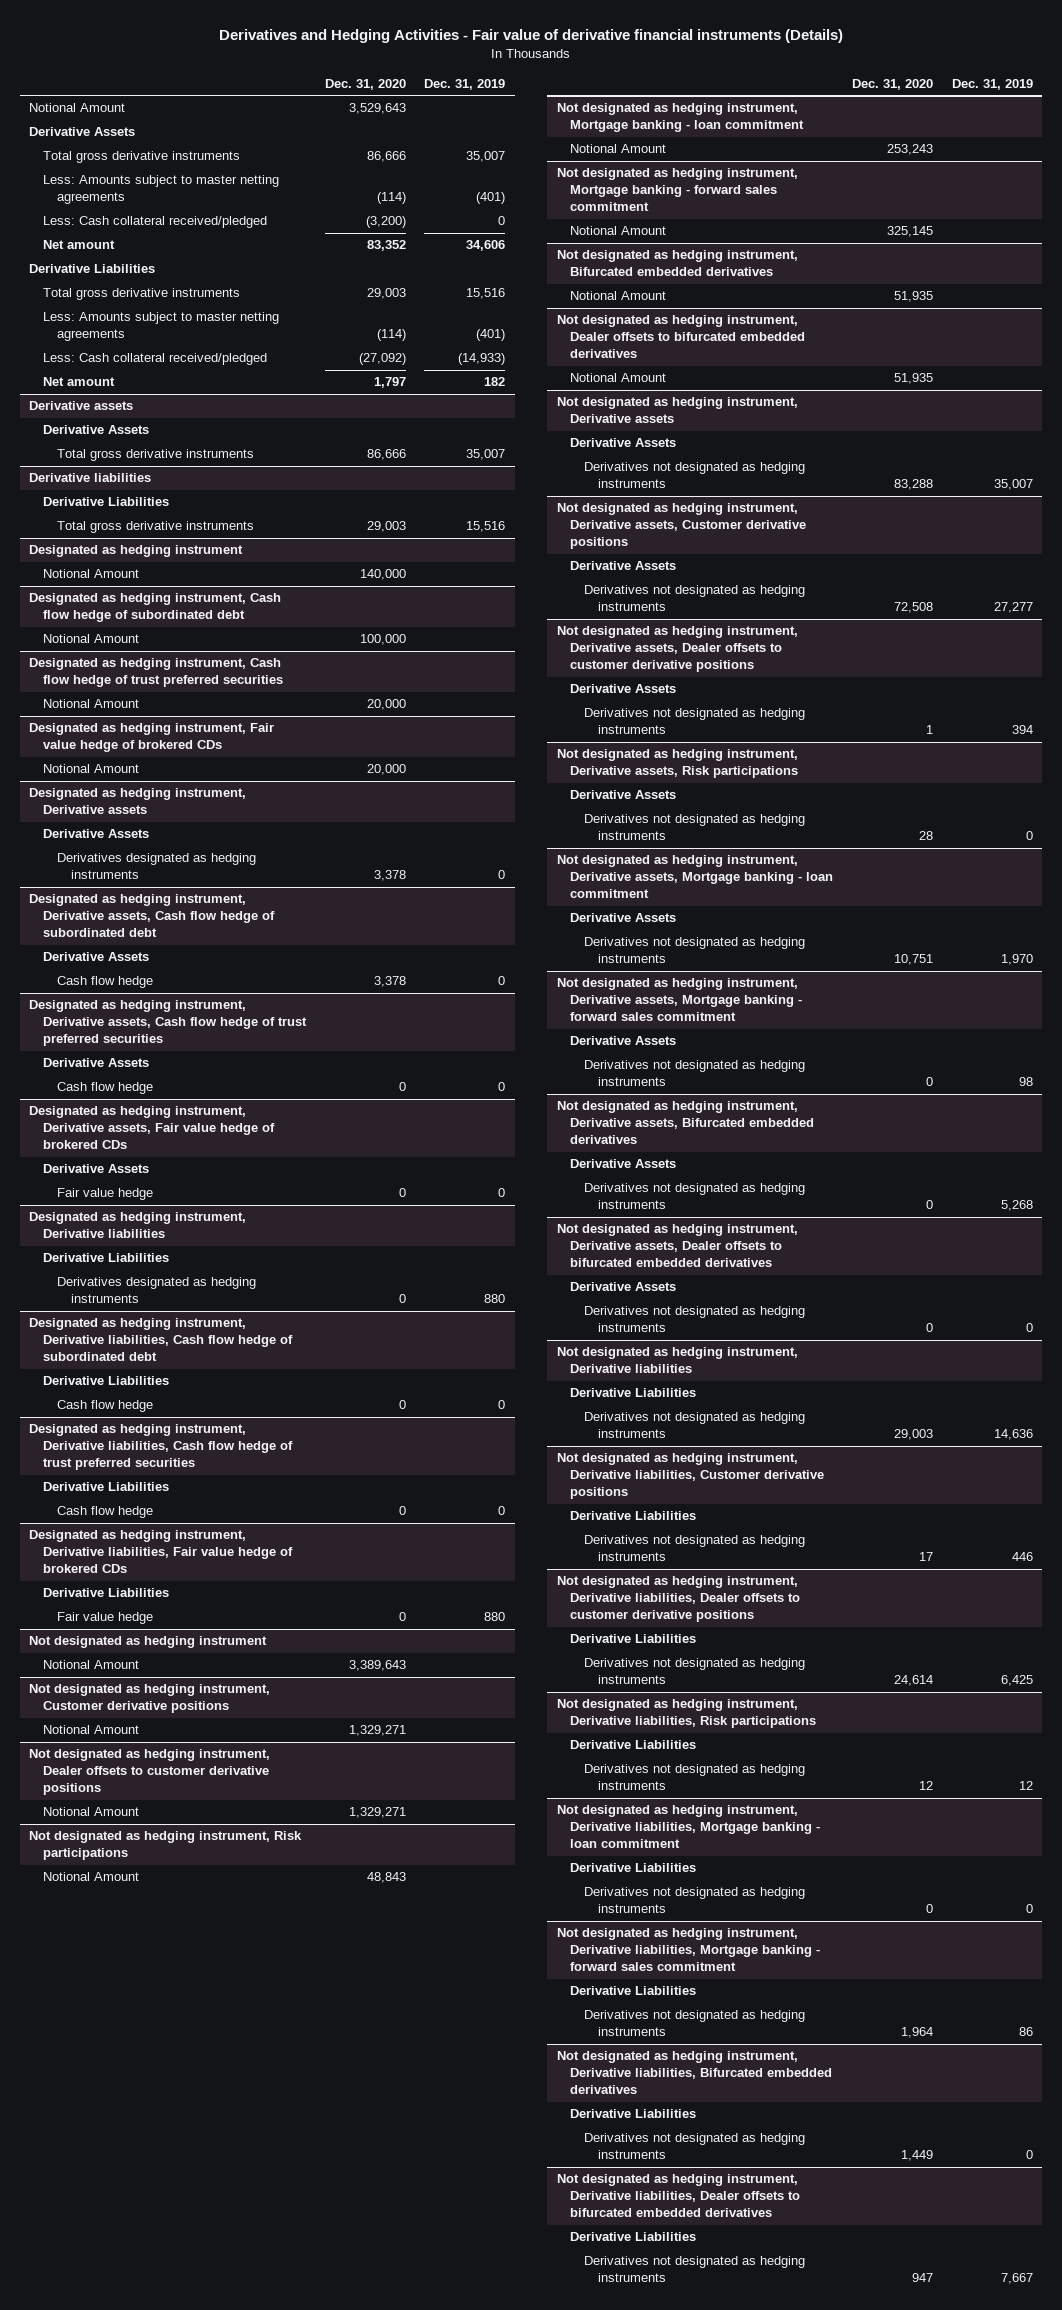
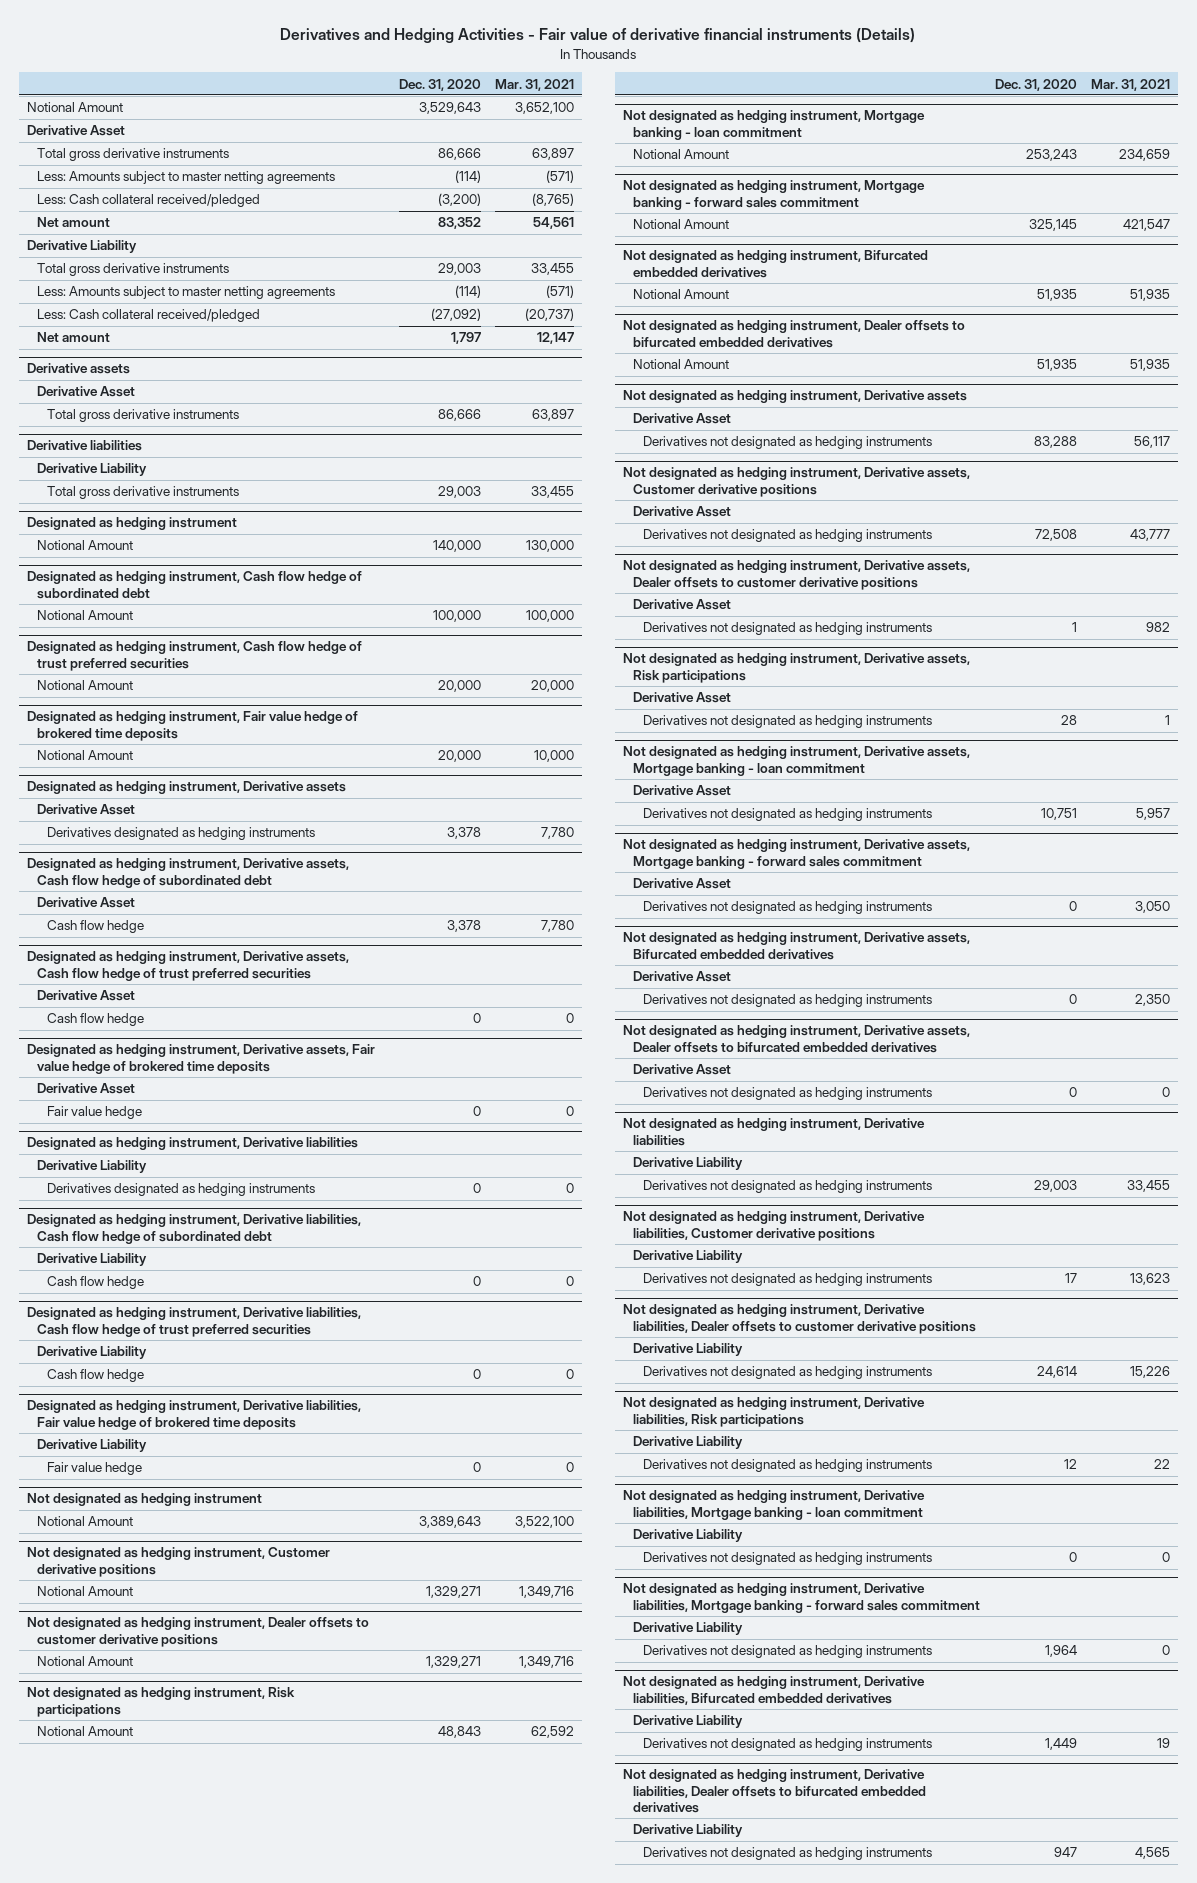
- | Dec. 31, 2020 | Dec. 31, 2019
+ | Dec. 31, 2020 | Mar. 31, 2021
- Derivative Assets
+ Derivative Asset
- Derivative Liabilities
+ Derivative Liability
@ Derivative assets
- Derivative Assets
+ Derivative Asset
@ Derivative liabilities
- Derivative Liabilities
+ Derivative Liability
- Designated as hedging instrument, Fair value hedge of brokered CDs
+ Designated as hedging instrument, Fair value hedge of brokered time deposits
@ Designated as hedging instrument, Derivative assets
- Derivative Assets
+ Derivative Asset
@ Designated as hedging instrument, Derivative assets, Cash flow hedge of subordinated debt
- Derivative Assets
+ Derivative Asset
@ Designated as hedging instrument, Derivative assets, Cash flow hedge of trust preferred securities
- Derivative Assets
+ Derivative Asset
- Designated as hedging instrument, Derivative assets, Fair value hedge of brokered CDs
- Derivative Assets
+ Designated as hedging instrument, Derivative assets, Fair value hedge of brokered time deposits
+ Derivative Asset
@ Designated as hedging instrument, Derivative liabilities
- Derivative Liabilities
+ Derivative Liability
@ Designated as hedging instrument, Derivative liabilities, Cash flow hedge of subordinated debt
- Derivative Liabilities
+ Derivative Liability
@ Designated as hedging instrument, Derivative liabilities, Cash flow hedge of trust preferred securities
- Derivative Liabilities
+ Derivative Liability
- Designated as hedging instrument, Derivative liabilities, Fair value hedge of brokered CDs
- Derivative Liabilities
+ Designated as hedging instrument, Derivative liabilities, Fair value hedge of brokered time deposits
+ Derivative Liability
@ Not designated as hedging instrument, Derivative assets
- Derivative Assets
+ Derivative Asset
@ Not designated as hedging instrument, Derivative assets, Customer derivative positions
- Derivative Assets
+ Derivative Asset
@ Not designated as hedging instrument, Derivative assets, Dealer offsets to customer derivative positions
- Derivative Assets
+ Derivative Asset
@ Not designated as hedging instrument, Derivative assets, Risk participations
- Derivative Assets
+ Derivative Asset
@ Not designated as hedging instrument, Derivative assets, Mortgage banking - loan commitment
- Derivative Assets
+ Derivative Asset
@ Not designated as hedging instrument, Derivative assets, Mortgage banking - forward sales commitment
- Derivative Assets
+ Derivative Asset
@ Not designated as hedging instrument, Derivative assets, Bifurcated embedded derivatives
- Derivative Assets
+ Derivative Asset
@ Not designated as hedging instrument, Derivative assets, Dealer offsets to bifurcated embedded derivatives
- Derivative Assets
+ Derivative Asset
@ Not designated as hedging instrument, Derivative liabilities
- Derivative Liabilities
+ Derivative Liability
@ Not designated as hedging instrument, Derivative liabilities, Customer derivative positions
- Derivative Liabilities
+ Derivative Liability
@ Not designated as hedging instrument, Derivative liabilities, Dealer offsets to customer derivative positions
- Derivative Liabilities
+ Derivative Liability
@ Not designated as hedging instrument, Derivative liabilities, Risk participations
- Derivative Liabilities
+ Derivative Liability
@ Not designated as hedging instrument, Derivative liabilities, Mortgage banking - loan commitment
- Derivative Liabilities
+ Derivative Liability
@ Not designated as hedging instrument, Derivative liabilities, Mortgage banking - forward sales commitment
- Derivative Liabilities
+ Derivative Liability
@ Not designated as hedging instrument, Derivative liabilities, Bifurcated embedded derivatives
- Derivative Liabilities
+ Derivative Liability
@ Not designated as hedging instrument, Derivative liabilities, Dealer offsets to bifurcated embedded derivatives
- Derivative Liabilities
+ Derivative Liability

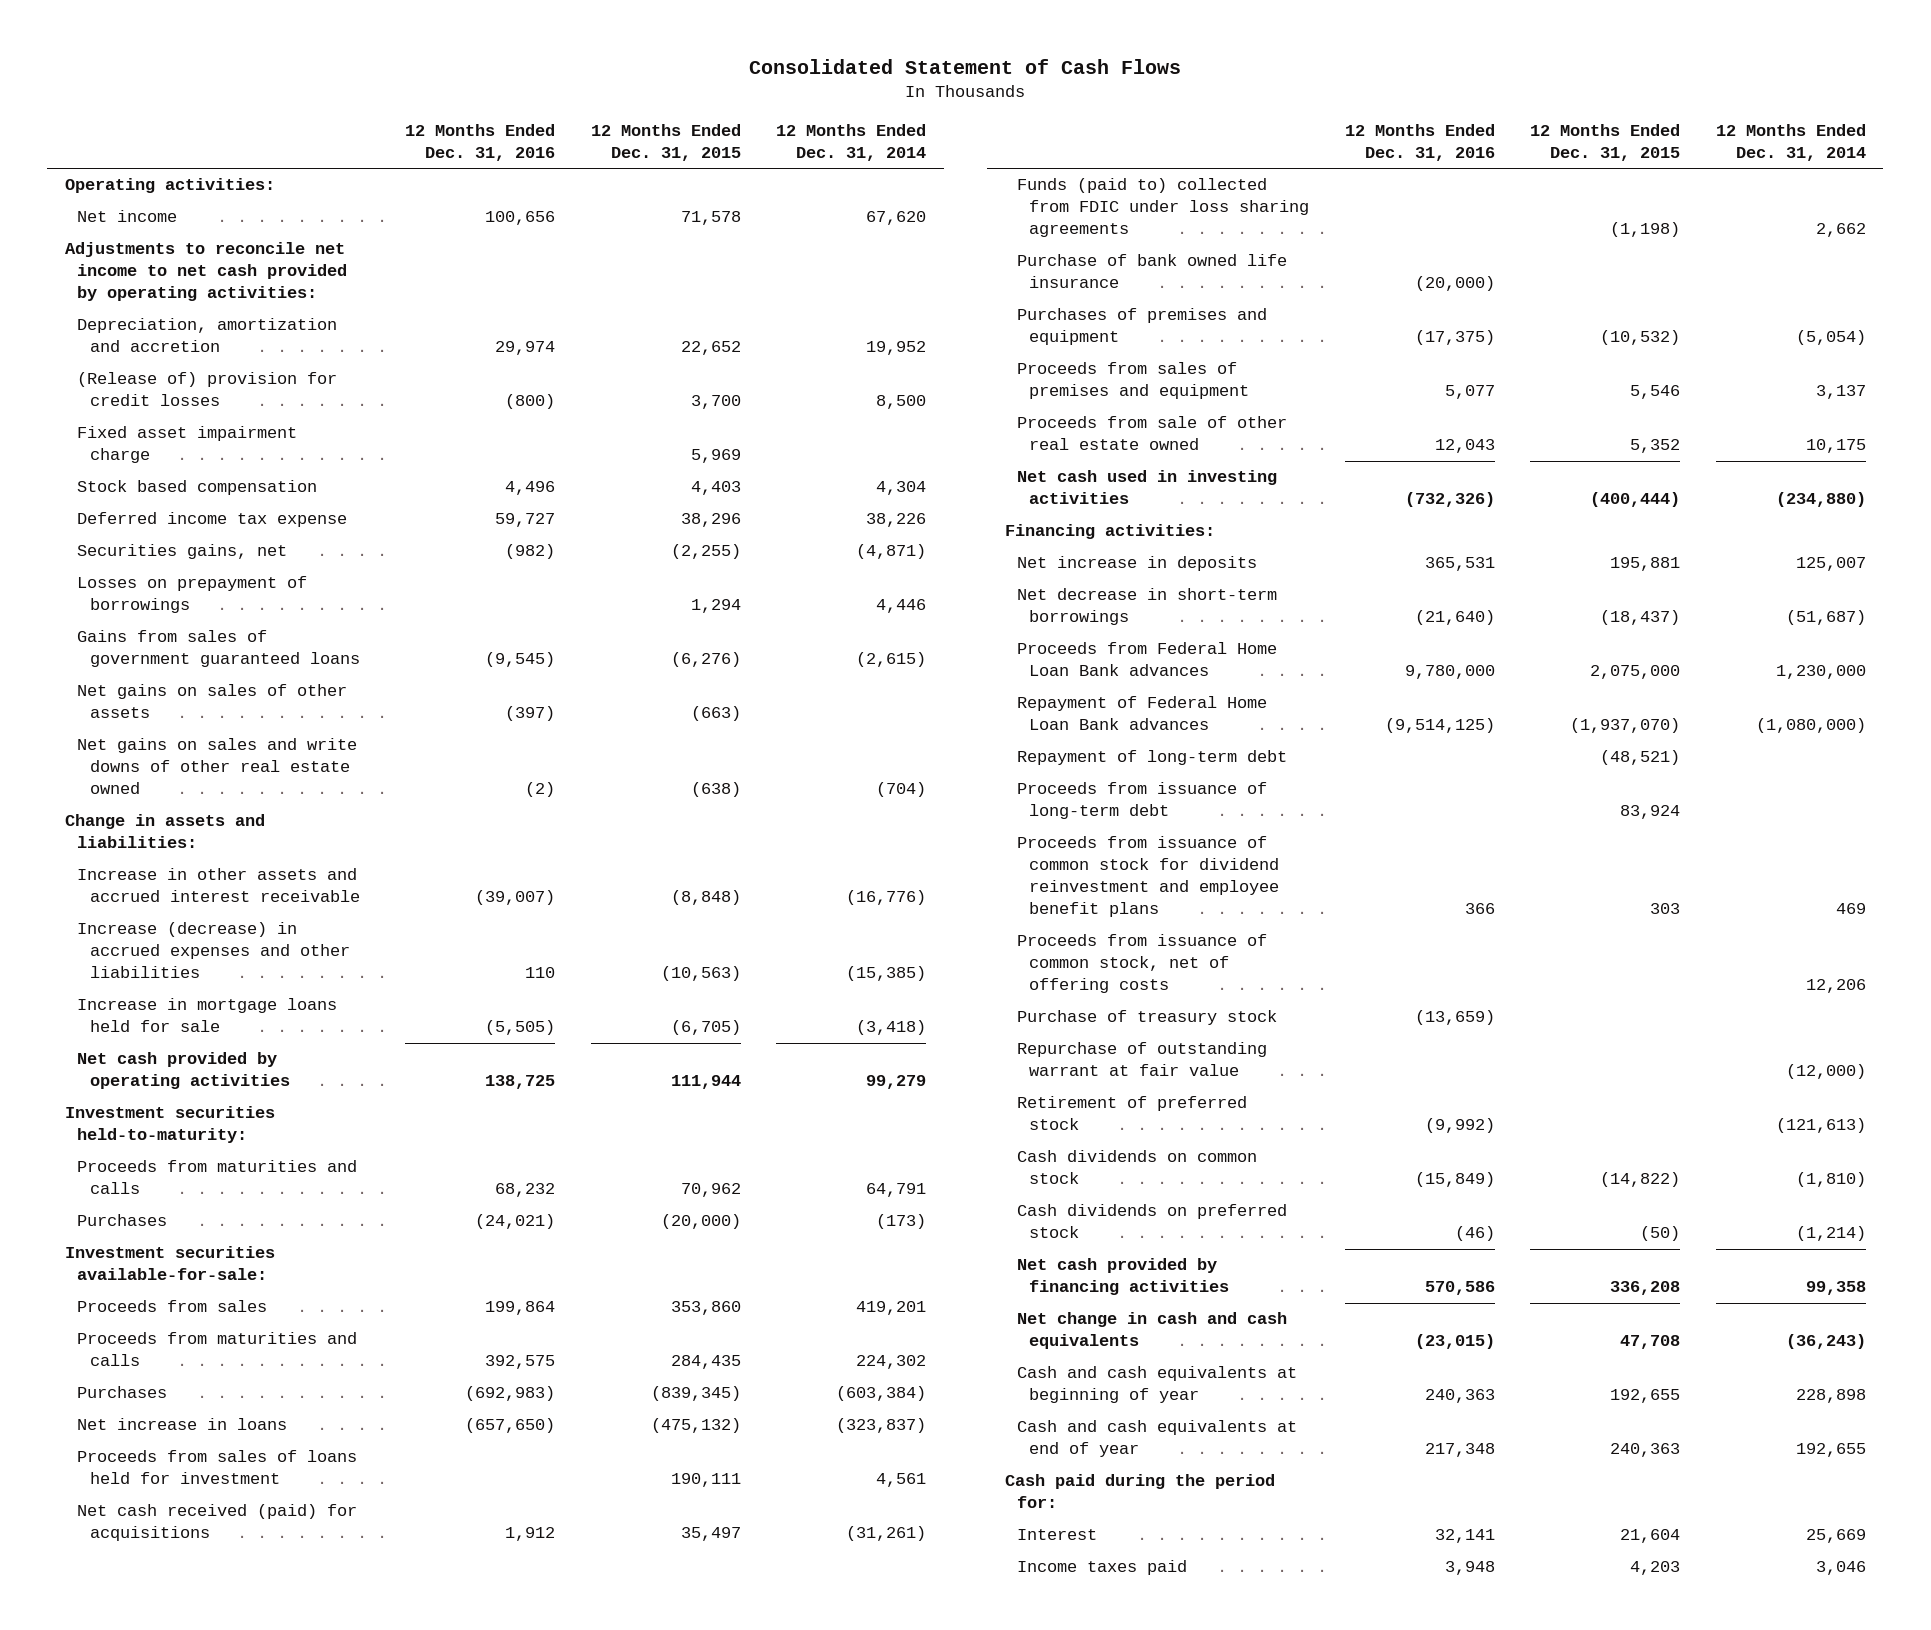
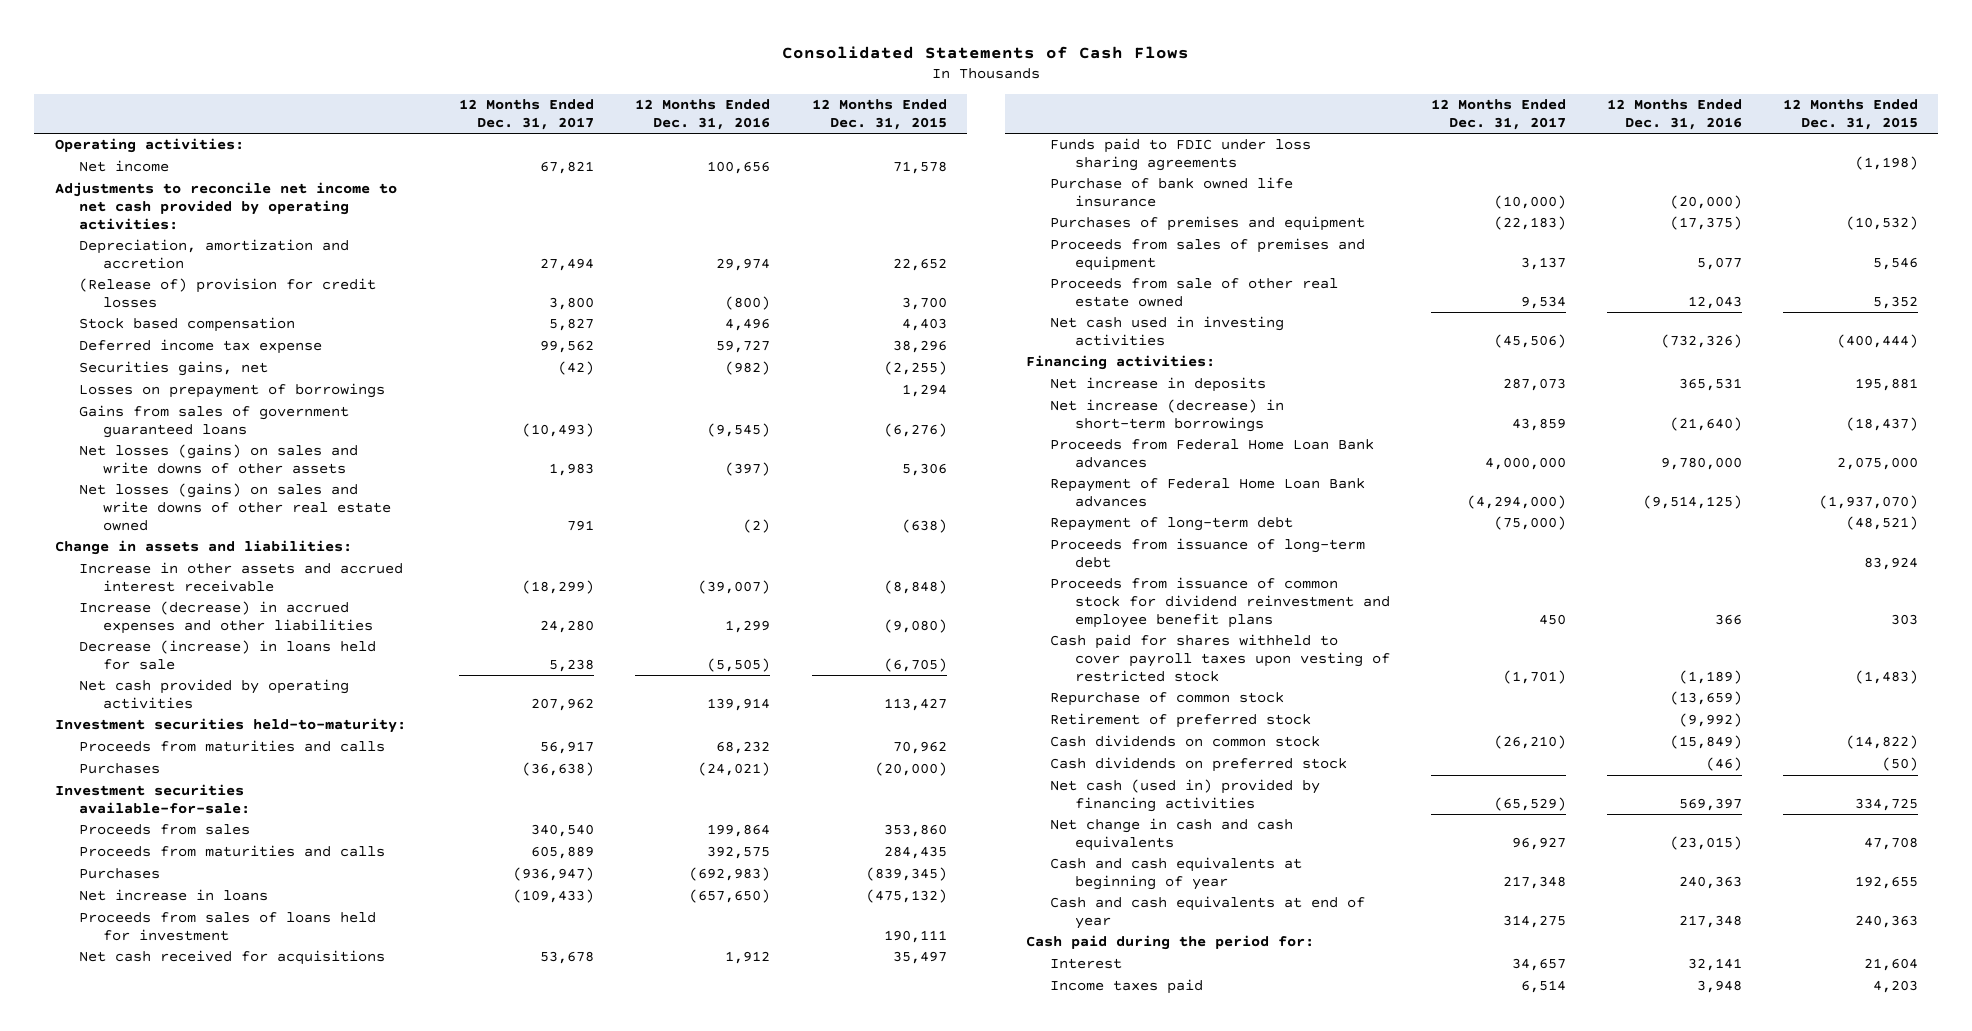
- Consolidated Statement of Cash Flows
+ Consolidated Statements of Cash Flows
- | 12 Months Ended Dec. 31, 2016 | 12 Months Ended Dec. 31, 2015 | 12 Months Ended Dec. 31, 2014
+ | 12 Months Ended Dec. 31, 2017 | 12 Months Ended Dec. 31, 2016 | 12 Months Ended Dec. 31, 2015
- Fixed asset impairment charge | | 5,969 |
- Net gains on sales of other assets | (397) | (663) |
- Net gains on sales and write downs of other real estate owned | (2) | (638) | (704)
+ Net losses (gains) on sales and write downs of other assets | 1,983 | (397) | 5,306
+ Net losses (gains) on sales and write downs of other real estate owned | 791 | (2) | (638)
- Increase (decrease) in accrued expenses and other liabilities | 110 | (10,563) | (15,385)
- Increase in mortgage loans held for sale | (5,505) | (6,705) | (3,418)
- Net cash provided by operating activities | 138,725 | 111,944 | 99,279
+ Increase (decrease) in accrued expenses and other liabilities | 24,280 | 1,299 | (9,080)
+ Decrease (increase) in loans held for sale | 5,238 | (5,505) | (6,705)
+ Net cash provided by operating activities | 207,962 | 139,914 | 113,427
- Net cash received (paid) for acquisitions | 1,912 | 35,497 | (31,261)
- Funds (paid to) collected from FDIC under loss sharing agreements | | (1,198) | 2,662
+ Net cash received for acquisitions | 53,678 | 1,912 | 35,497
+ Funds paid to FDIC under loss sharing agreements | | | (1,198)
- Net decrease in short-term borrowings | (21,640) | (18,437) | (51,687)
+ Net increase (decrease) in short-term borrowings | 43,859 | (21,640) | (18,437)
- Proceeds from issuance of common stock, net of offering costs | | | 12,206
- Purchase of treasury stock | (13,659) | |
- Repurchase of outstanding warrant at fair value | | | (12,000)
+ Cash paid for shares withheld to cover payroll taxes upon vesting of restricted stock | (1,701) | (1,189) | (1,483)
+ Repurchase of common stock | | (13,659) |
- Net cash provided by financing activities | 570,586 | 336,208 | 99,358
+ Net cash (used in) provided by financing activities | (65,529) | 569,397 | 334,725

